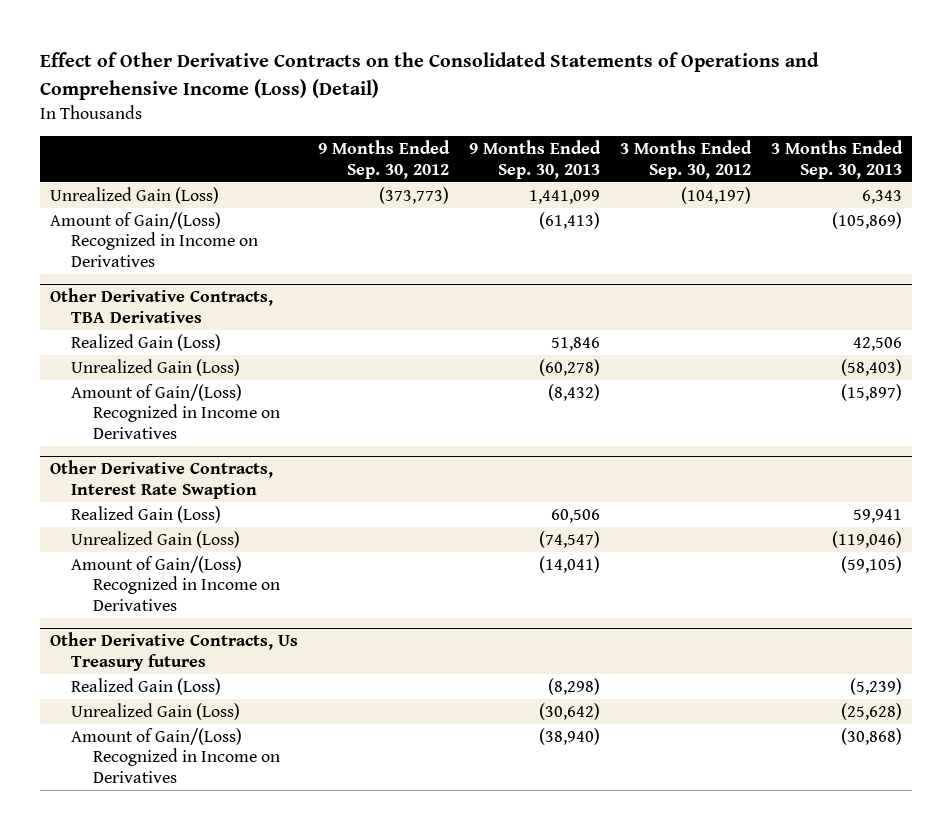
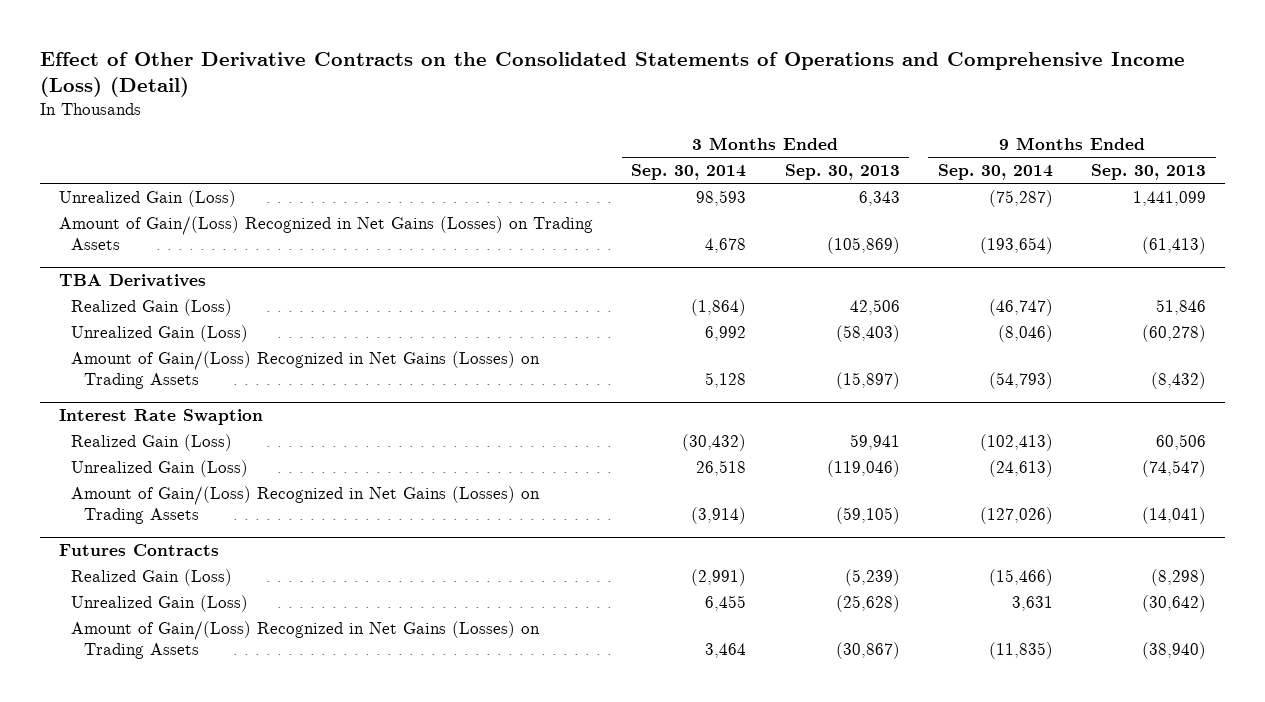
- | 9 Months Ended Sep. 30, 2012 | 9 Months Ended Sep. 30, 2013 | 3 Months Ended Sep. 30, 2012 | 3 Months Ended Sep. 30, 2013
+ | 3 Months Ended Sep. 30, 2014 | 3 Months Ended Sep. 30, 2013 | 9 Months Ended Sep. 30, 2014 | 9 Months Ended Sep. 30, 2013
- Amount of Gain/(Loss) Recognized in Income on Derivatives | | (61,413) | | (105,869)
- Other Derivative Contracts, TBA Derivatives
+ Amount of Gain/(Loss) Recognized in Net Gains (Losses) on Trading Assets | 4,678 | (105,869) | (193,654) | (61,413)
+ TBA Derivatives
- Amount of Gain/(Loss) Recognized in Income on Derivatives | | (8,432) | | (15,897)
- Other Derivative Contracts, Interest Rate Swaption
+ Amount of Gain/(Loss) Recognized in Net Gains (Losses) on Trading Assets | 5,128 | (15,897) | (54,793) | (8,432)
+ Interest Rate Swaption
- Amount of Gain/(Loss) Recognized in Income on Derivatives | | (14,041) | | (59,105)
- Other Derivative Contracts, Us Treasury futures
+ Amount of Gain/(Loss) Recognized in Net Gains (Losses) on Trading Assets | (3,914) | (59,105) | (127,026) | (14,041)
+ Futures Contracts
- Amount of Gain/(Loss) Recognized in Income on Derivatives | | (38,940) | | (30,868)
+ Amount of Gain/(Loss) Recognized in Net Gains (Losses) on Trading Assets | 3,464 | (30,867) | (11,835) | (38,940)

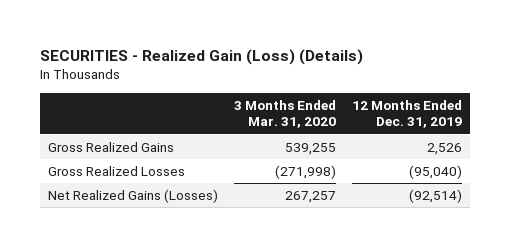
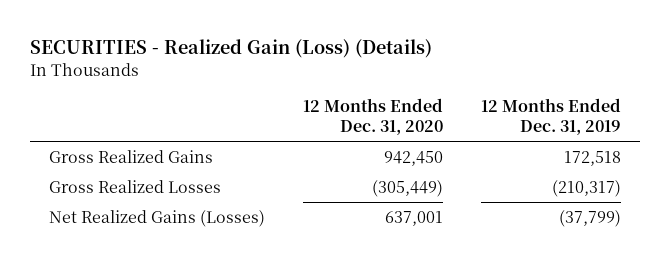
- | 3 Months Ended Mar. 31, 2020 | 12 Months Ended Dec. 31, 2019
+ | 12 Months Ended Dec. 31, 2020 | 12 Months Ended Dec. 31, 2019
- Gross Realized Gains | 539,255 | 2,526
- Gross Realized Losses | (271,998) | (95,040)
- Net Realized Gains (Losses) | 267,257 | (92,514)
+ Gross Realized Gains | 942,450 | 172,518
+ Gross Realized Losses | (305,449) | (210,317)
+ Net Realized Gains (Losses) | 637,001 | (37,799)

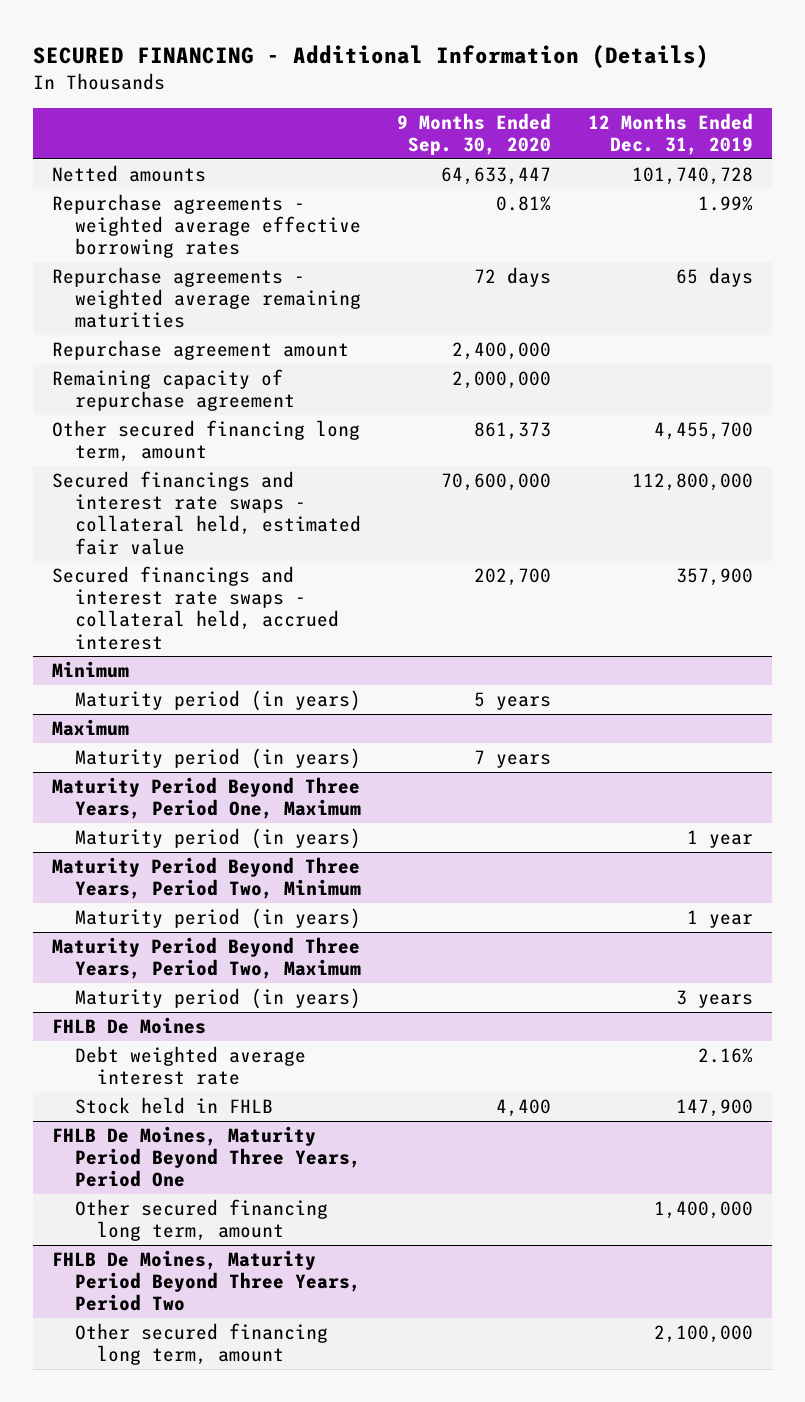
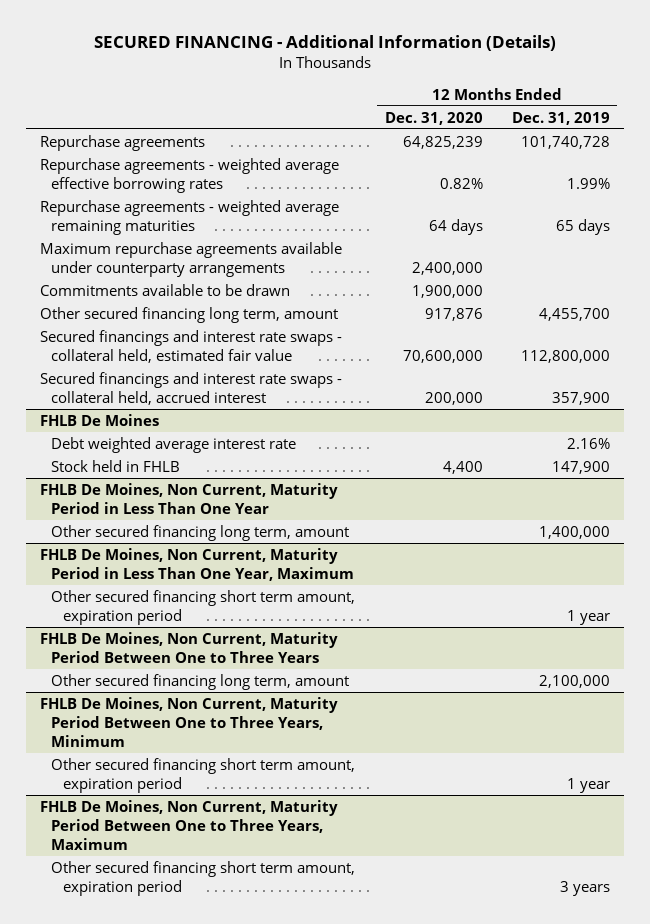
- | 9 Months Ended Sep. 30, 2020 | 12 Months Ended Dec. 31, 2019
+ | 12 Months Ended Dec. 31, 2020 | 12 Months Ended Dec. 31, 2019
- Netted amounts | 64,633,447 | 101,740,728
+ Repurchase agreements | 64,825,239 | 101,740,728
- Repurchase agreement amount | 2,400,000 |
- Remaining capacity of repurchase agreement | 2,000,000 |
+ Maximum repurchase agreements available under counterparty arrangements | 2,400,000 |
+ Commitments available to be drawn | 1,900,000 |
- Minimum
- Maturity period (in years) | 5 years |
- Maximum
- Maturity period (in years) | 7 years |
- Maturity Period Beyond Three Years, Period One, Maximum
- Maturity period (in years) | | 1 year
- Maturity Period Beyond Three Years, Period Two, Minimum
- Maturity period (in years) | | 1 year
- Maturity Period Beyond Three Years, Period Two, Maximum
- Maturity period (in years) | | 3 years
- FHLB De Moines, Maturity Period Beyond Three Years, Period One
+ FHLB De Moines, Non Current, Maturity Period in Less Than One Year
- FHLB De Moines, Maturity Period Beyond Three Years, Period Two
+ FHLB De Moines, Non Current, Maturity Period in Less Than One Year, Maximum
+ Other secured financing short term amount, expiration period | | 1 year
+ FHLB De Moines, Non Current, Maturity Period Between One to Three Years
+ FHLB De Moines, Non Current, Maturity Period Between One to Three Years, Minimum
+ Other secured financing short term amount, expiration period | | 1 year
+ FHLB De Moines, Non Current, Maturity Period Between One to Three Years, Maximum
+ Other secured financing short term amount, expiration period | | 3 years

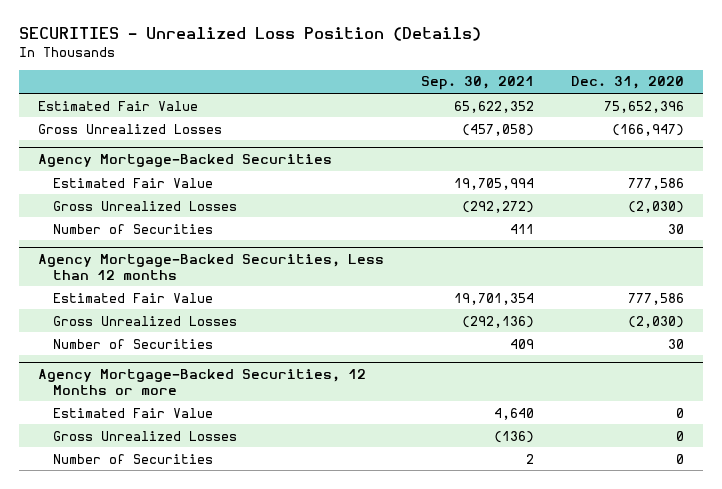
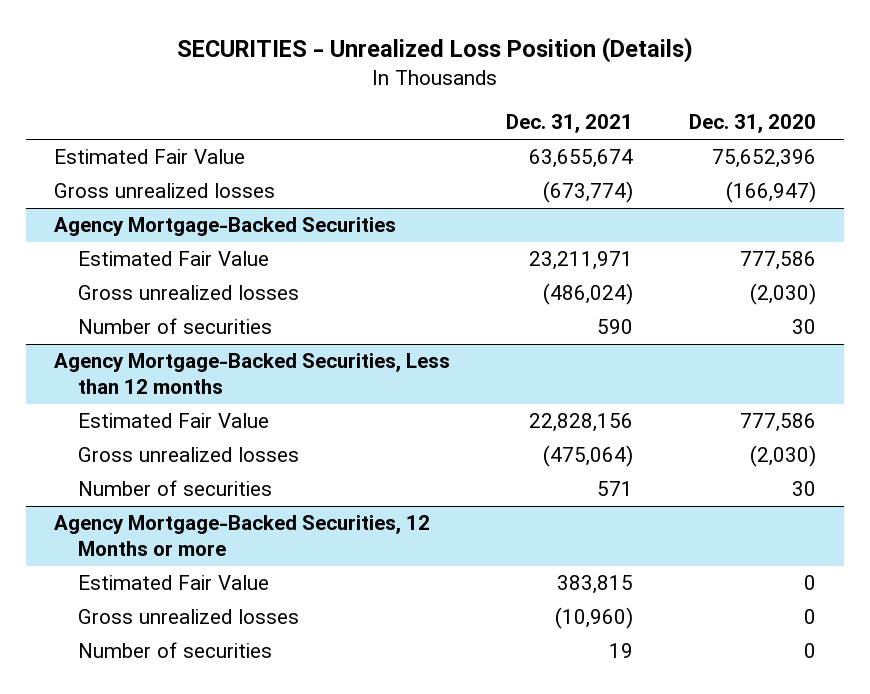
- | Sep. 30, 2021 | Dec. 31, 2020
+ | Dec. 31, 2021 | Dec. 31, 2020
- Gross Unrealized Losses | (457,058) | (166,947)
+ Gross unrealized losses | (673,774) | (166,947)
@ Agency Mortgage-Backed Securities
- Gross Unrealized Losses | (292,272) | (2,030)
- Number of Securities | 411 | 30
+ Gross unrealized losses | (486,024) | (2,030)
+ Number of securities | 590 | 30
@ Agency Mortgage-Backed Securities, Less than 12 months
- Gross Unrealized Losses | (292,136) | (2,030)
- Number of Securities | 409 | 30
+ Gross unrealized losses | (475,064) | (2,030)
+ Number of securities | 571 | 30
@ Agency Mortgage-Backed Securities, 12 Months or more
- Gross Unrealized Losses | (136) | 0
- Number of Securities | 2 | 0
+ Gross unrealized losses | (10,960) | 0
+ Number of securities | 19 | 0

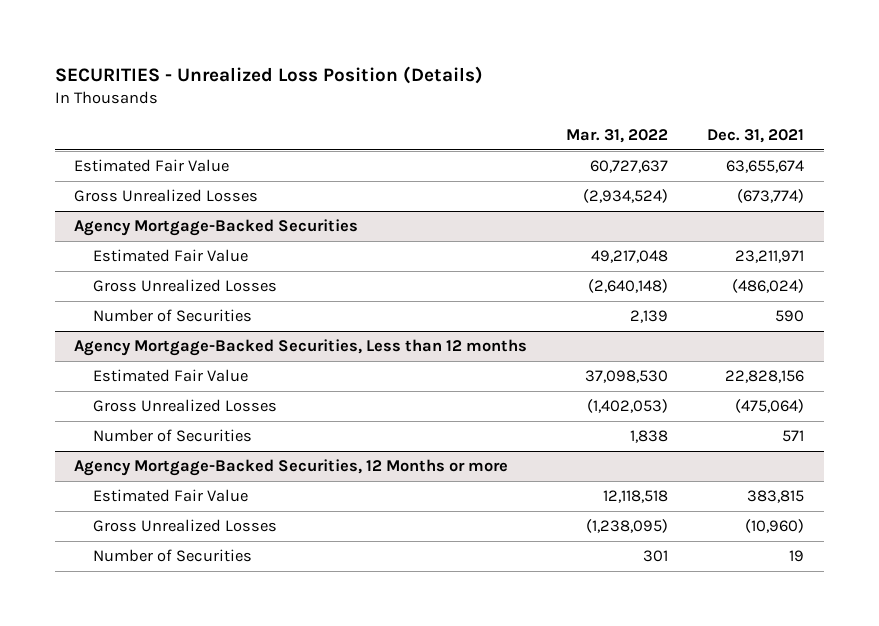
- | Dec. 31, 2021 | Dec. 31, 2020
+ | Mar. 31, 2022 | Dec. 31, 2021
- Gross unrealized losses | (673,774) | (166,947)
+ Gross Unrealized Losses | (2,934,524) | (673,774)
@ Agency Mortgage-Backed Securities
- Gross unrealized losses | (486,024) | (2,030)
- Number of securities | 590 | 30
+ Gross Unrealized Losses | (2,640,148) | (486,024)
+ Number of Securities | 2,139 | 590
@ Agency Mortgage-Backed Securities, Less than 12 months
- Gross unrealized losses | (475,064) | (2,030)
- Number of securities | 571 | 30
+ Gross Unrealized Losses | (1,402,053) | (475,064)
+ Number of Securities | 1,838 | 571
@ Agency Mortgage-Backed Securities, 12 Months or more
- Gross unrealized losses | (10,960) | 0
- Number of securities | 19 | 0
+ Gross Unrealized Losses | (1,238,095) | (10,960)
+ Number of Securities | 301 | 19

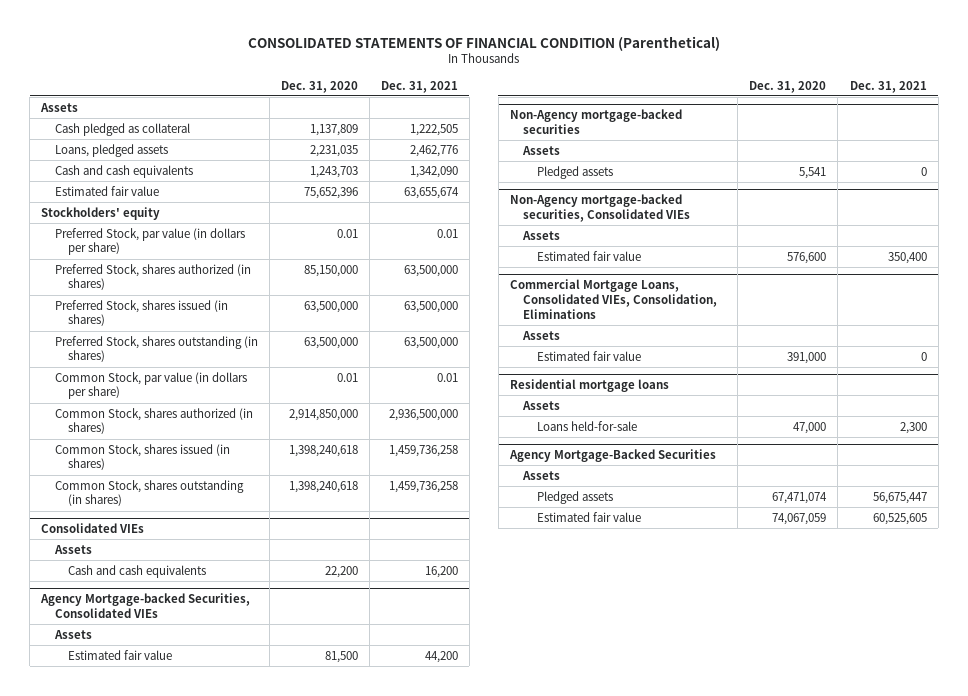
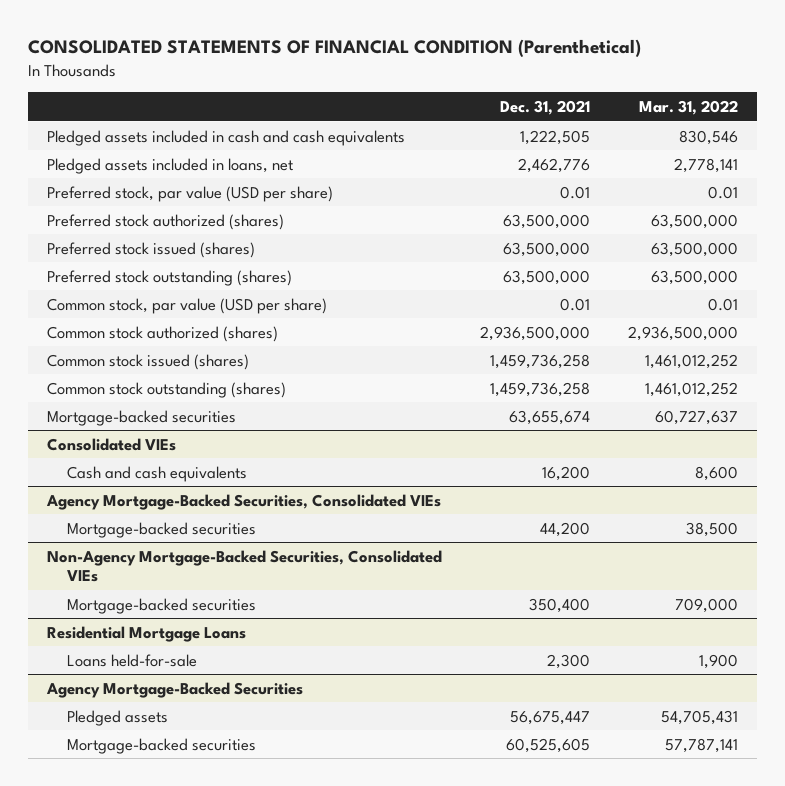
- | Dec. 31, 2020 | Dec. 31, 2021
+ | Dec. 31, 2021 | Mar. 31, 2022
- Assets
- Cash pledged as collateral | 1,137,809 | 1,222,505
- Loans, pledged assets | 2,231,035 | 2,462,776
- Cash and cash equivalents | 1,243,703 | 1,342,090
- Estimated fair value | 75,652,396 | 63,655,674
- Stockholders' equity
- Preferred Stock, par value (in dollars per share) | 0.01 | 0.01
- Preferred Stock, shares authorized (in shares) | 85,150,000 | 63,500,000
- Preferred Stock, shares issued (in shares) | 63,500,000 | 63,500,000
- Preferred Stock, shares outstanding (in shares) | 63,500,000 | 63,500,000
- Common Stock, par value (in dollars per share) | 0.01 | 0.01
- Common Stock, shares authorized (in shares) | 2,914,850,000 | 2,936,500,000
- Common Stock, shares issued (in shares) | 1,398,240,618 | 1,459,736,258
- Common Stock, shares outstanding (in shares) | 1,398,240,618 | 1,459,736,258
+ Pledged assets included in cash and cash equivalents | 1,222,505 | 830,546
+ Pledged assets included in loans, net | 2,462,776 | 2,778,141
+ Preferred stock, par value (USD per share) | 0.01 | 0.01
+ Preferred stock authorized (shares) | 63,500,000 | 63,500,000
+ Preferred stock issued (shares) | 63,500,000 | 63,500,000
+ Preferred stock outstanding (shares) | 63,500,000 | 63,500,000
+ Common stock, par value (USD per share) | 0.01 | 0.01
+ Common stock authorized (shares) | 2,936,500,000 | 2,936,500,000
+ Common stock issued (shares) | 1,459,736,258 | 1,461,012,252
+ Common stock outstanding (shares) | 1,459,736,258 | 1,461,012,252
+ Mortgage-backed securities | 63,655,674 | 60,727,637
@ Consolidated VIEs
- Assets
- Agency Mortgage-backed Securities, Consolidated VIEs
- Assets
- Estimated fair value | 81,500 | 44,200
- Non-Agency mortgage-backed securities
- Assets
- Pledged assets | 5,541 | 0
- Non-Agency mortgage-backed securities, Consolidated VIEs
- Assets
- Estimated fair value | 576,600 | 350,400
- Commercial Mortgage Loans, Consolidated VIEs, Consolidation, Eliminations
- Assets
- Estimated fair value | 391,000 | 0
- Residential mortgage loans
- Assets
+ Agency Mortgage-Backed Securities, Consolidated VIEs
+ Mortgage-backed securities | 44,200 | 38,500
+ Non-Agency Mortgage-Backed Securities, Consolidated VIEs
+ Mortgage-backed securities | 350,400 | 709,000
+ Residential Mortgage Loans
@ Agency Mortgage-Backed Securities
- Assets
- Estimated fair value | 74,067,059 | 60,525,605
+ Mortgage-backed securities | 60,525,605 | 57,787,141

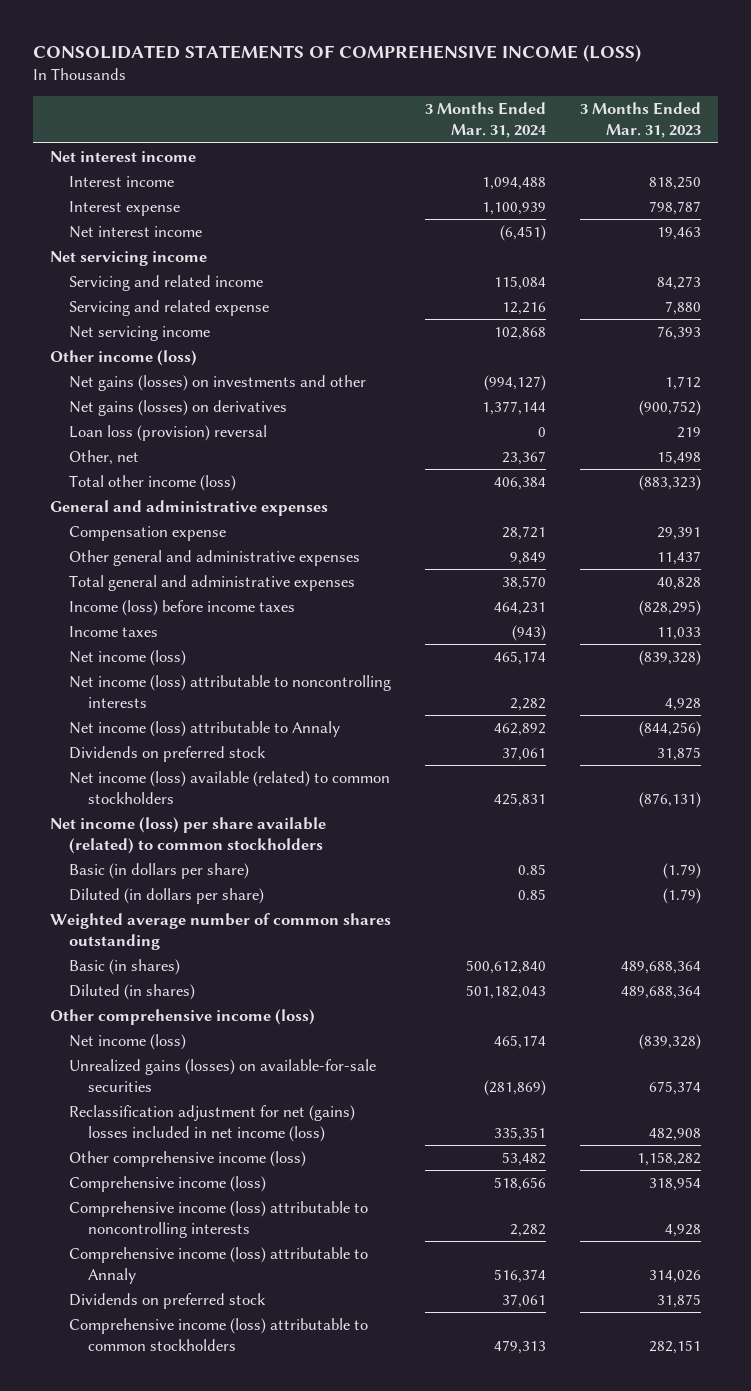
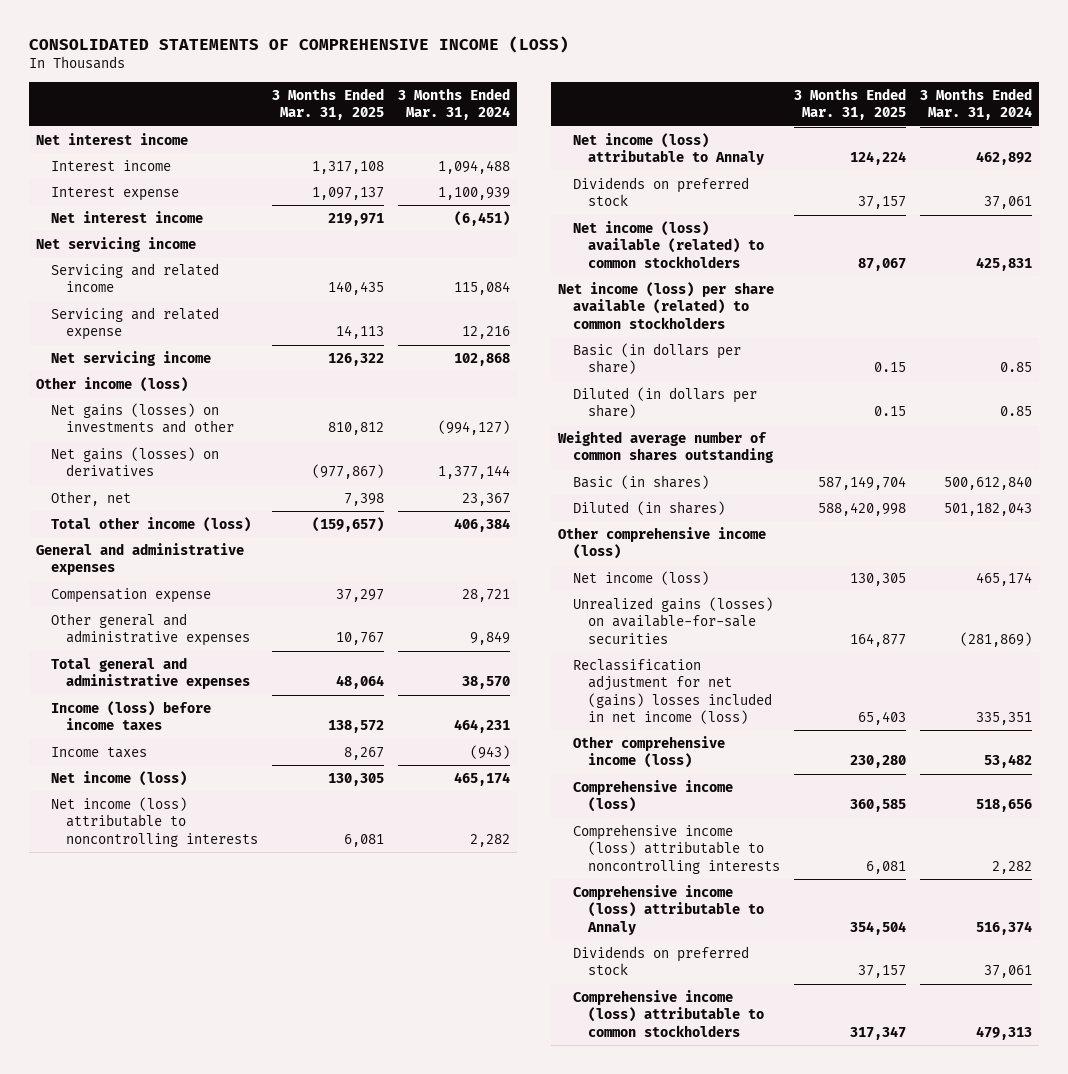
- | 3 Months Ended Mar. 31, 2024 | 3 Months Ended Mar. 31, 2023
+ | 3 Months Ended Mar. 31, 2025 | 3 Months Ended Mar. 31, 2024
- Loan loss (provision) reversal | 0 | 219

